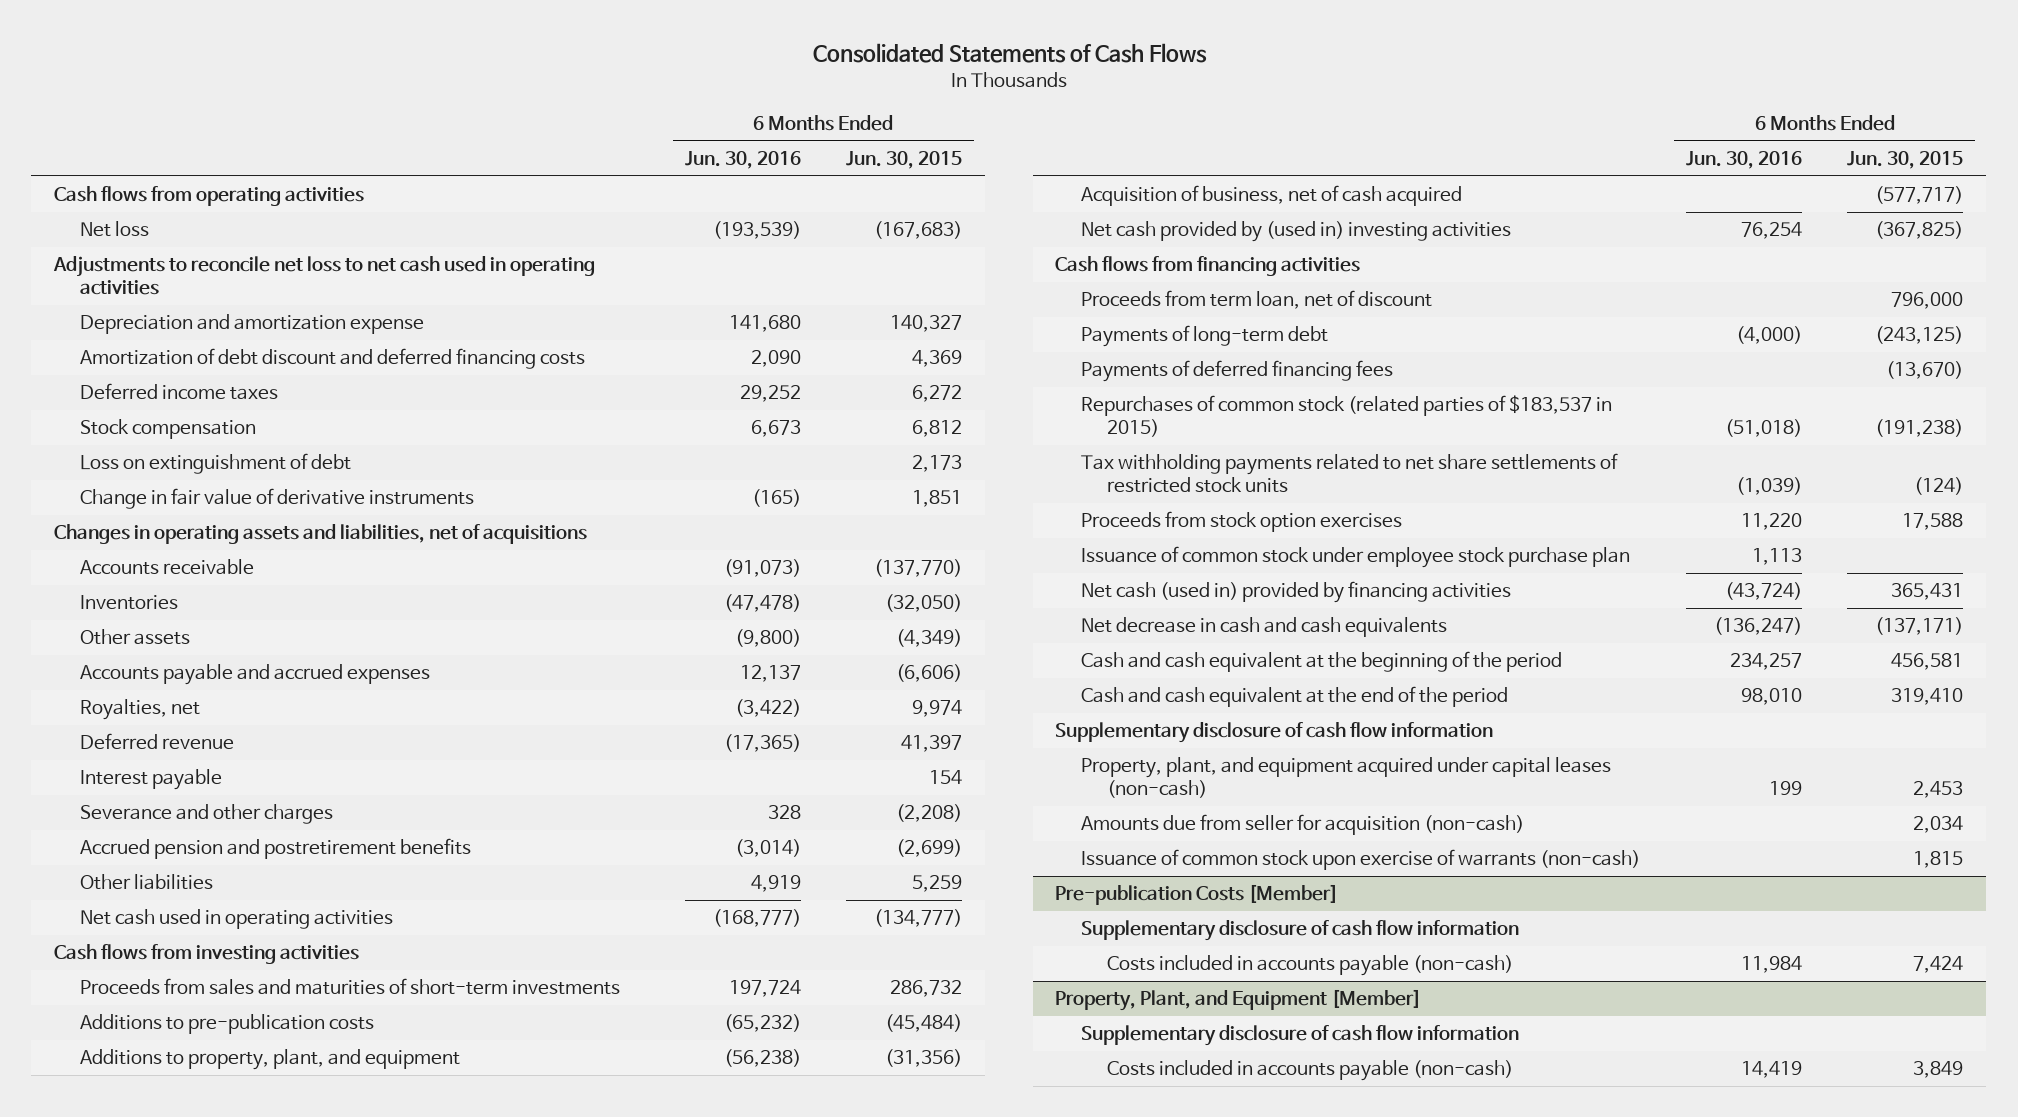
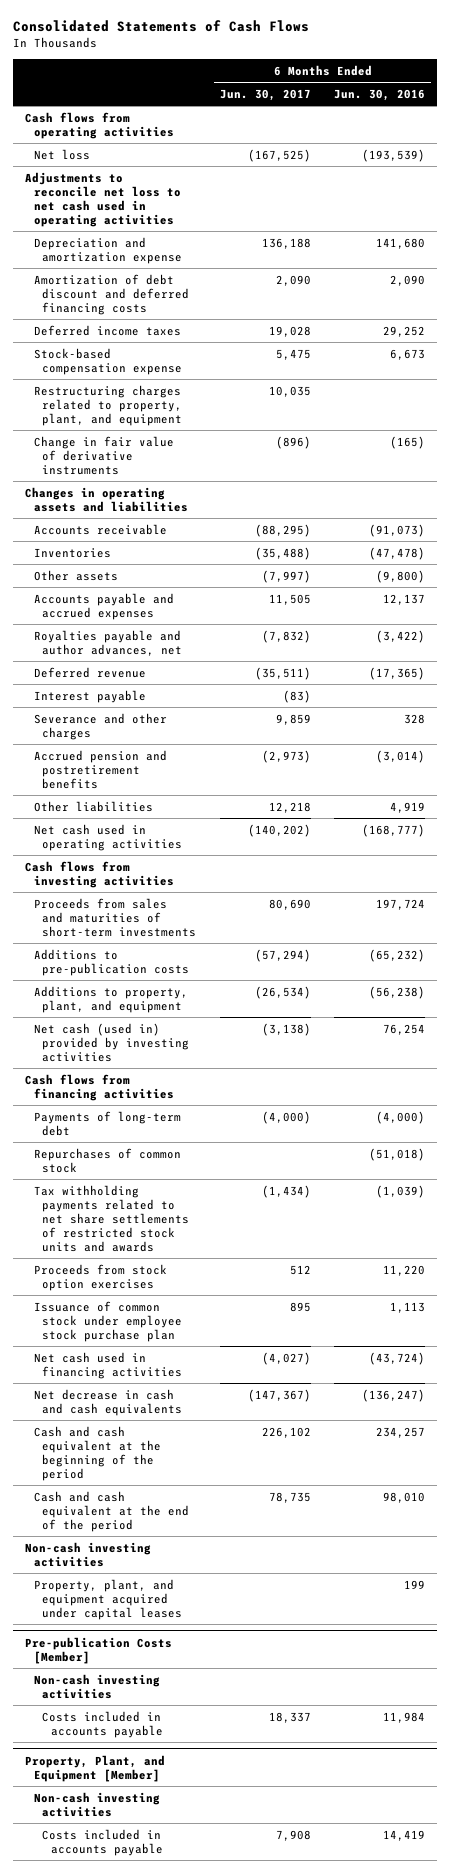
- | 6 Months Ended Jun. 30, 2016 | 6 Months Ended Jun. 30, 2015
+ | 6 Months Ended Jun. 30, 2017 | 6 Months Ended Jun. 30, 2016
- Stock compensation | 6,673 | 6,812
- Loss on extinguishment of debt | | 2,173
+ Stock-based compensation expense | 5,475 | 6,673
+ Restructuring charges related to property, plant, and equipment | 10,035 |
- Changes in operating assets and liabilities, net of acquisitions
+ Changes in operating assets and liabilities
- Royalties, net | (3,422) | 9,974
+ Royalties payable and author advances, net | (7,832) | (3,422)
- Acquisition of business, net of cash acquired | | (577,717)
- Net cash provided by (used in) investing activities | 76,254 | (367,825)
+ Net cash (used in) provided by investing activities | (3,138) | 76,254
- Proceeds from term loan, net of discount | | 796,000
- Payments of deferred financing fees | | (13,670)
- Repurchases of common stock (related parties of $183,537 in 2015) | (51,018) | (191,238)
- Tax withholding payments related to net share settlements of restricted stock units | (1,039) | (124)
+ Repurchases of common stock | | (51,018)
+ Tax withholding payments related to net share settlements of restricted stock units and awards | (1,434) | (1,039)
- Net cash (used in) provided by financing activities | (43,724) | 365,431
+ Net cash used in financing activities | (4,027) | (43,724)
- Supplementary disclosure of cash flow information
- Property, plant, and equipment acquired under capital leases (non-cash) | 199 | 2,453
- Amounts due from seller for acquisition (non-cash) | | 2,034
- Issuance of common stock upon exercise of warrants (non-cash) | | 1,815
+ Non-cash investing activities
+ Property, plant, and equipment acquired under capital leases | | 199
@ Pre-publication Costs [Member]
- Supplementary disclosure of cash flow information
- Costs included in accounts payable (non-cash) | 11,984 | 7,424
+ Non-cash investing activities
+ Costs included in accounts payable | 18,337 | 11,984
@ Property, Plant, and Equipment [Member]
- Supplementary disclosure of cash flow information
- Costs included in accounts payable (non-cash) | 14,419 | 3,849
+ Non-cash investing activities
+ Costs included in accounts payable | 7,908 | 14,419

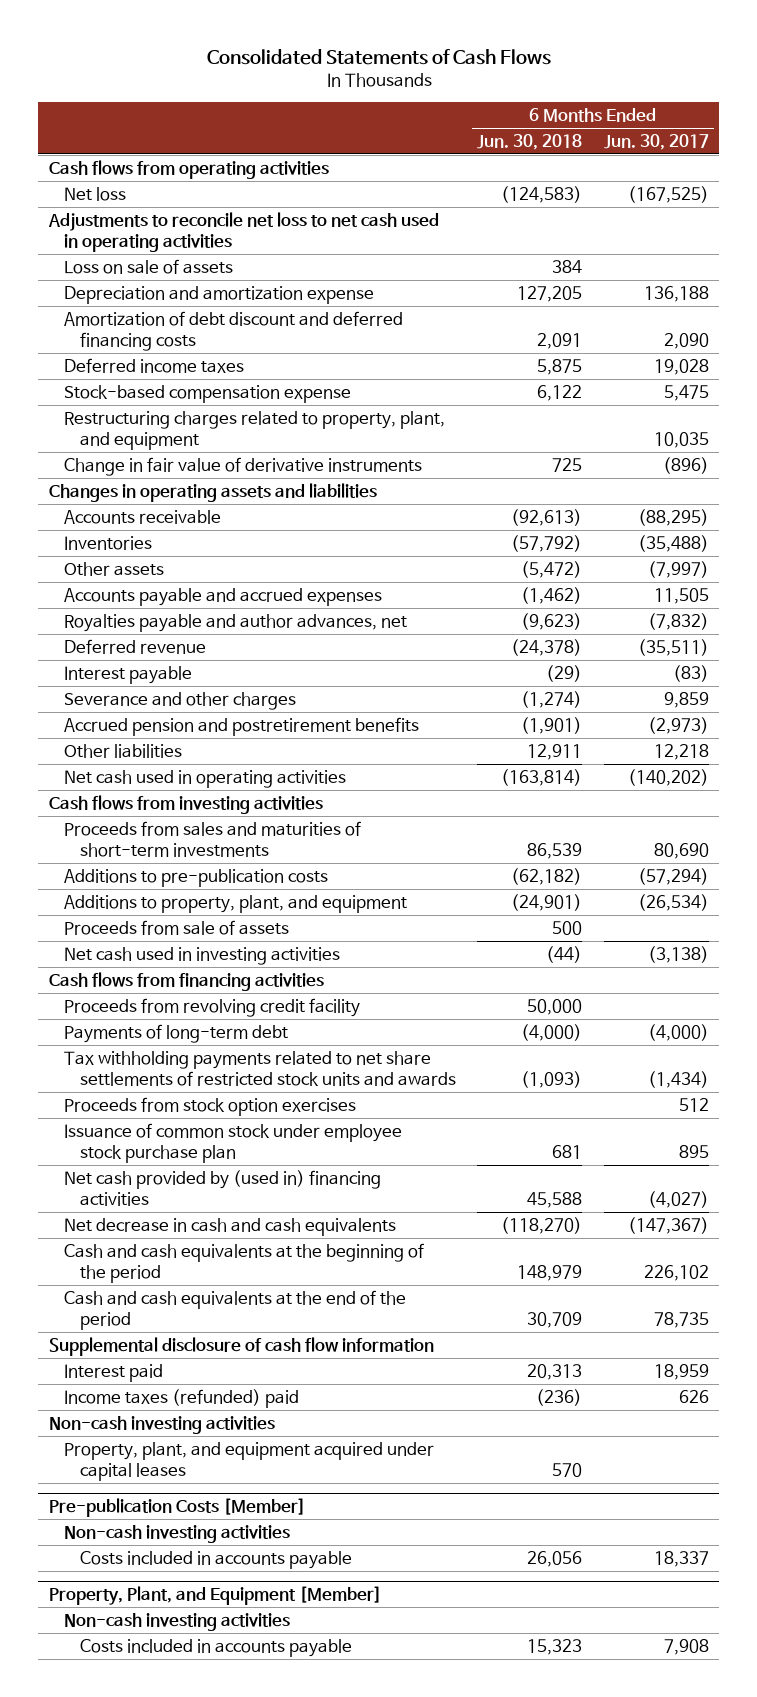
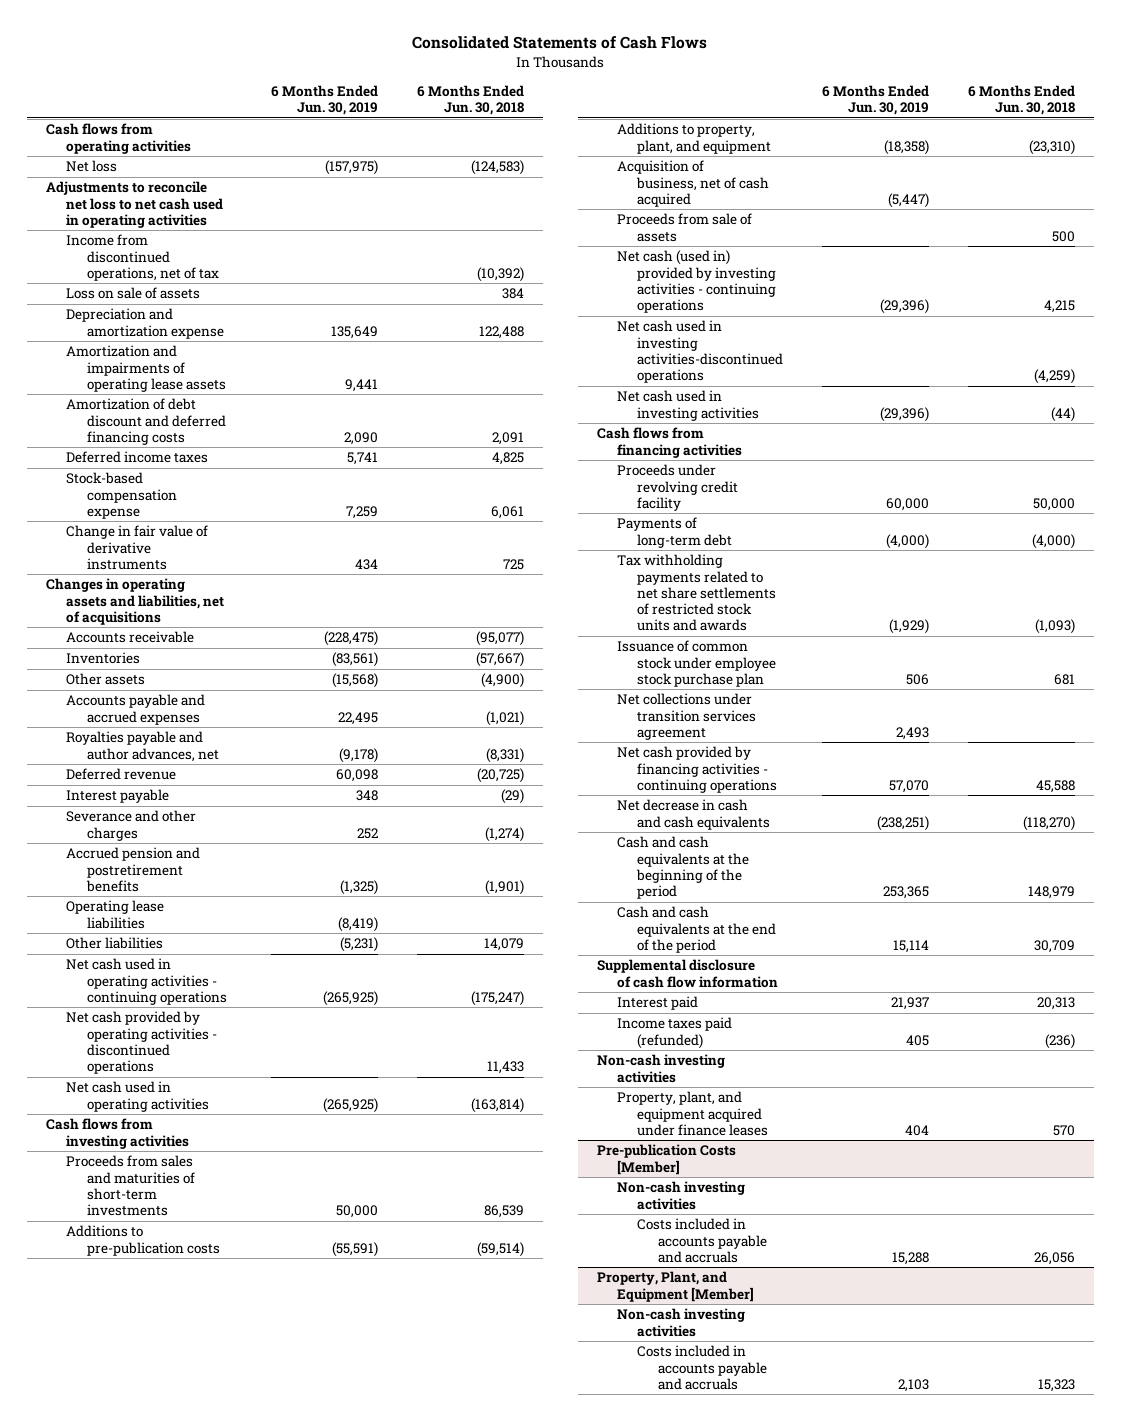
- | 6 Months Ended Jun. 30, 2018 | 6 Months Ended Jun. 30, 2017
+ | 6 Months Ended Jun. 30, 2019 | 6 Months Ended Jun. 30, 2018
+ Income from discontinued operations, net of tax | | (10,392)
- Depreciation and amortization expense | 127,205 | 136,188
+ Depreciation and amortization expense | 135,649 | 122,488
+ Amortization and impairments of operating lease assets | 9,441 |
- Deferred income taxes | 5,875 | 19,028
- Stock-based compensation expense | 6,122 | 5,475
- Restructuring charges related to property, plant, and equipment | | 10,035
+ Deferred income taxes | 5,741 | 4,825
+ Stock-based compensation expense | 7,259 | 6,061
- Changes in operating assets and liabilities
- Accounts receivable | (92,613) | (88,295)
- Inventories | (57,792) | (35,488)
- Other assets | (5,472) | (7,997)
- Accounts payable and accrued expenses | (1,462) | 11,505
- Royalties payable and author advances, net | (9,623) | (7,832)
- Deferred revenue | (24,378) | (35,511)
+ Changes in operating assets and liabilities, net of acquisitions
+ Accounts receivable | (228,475) | (95,077)
+ Inventories | (83,561) | (57,667)
+ Other assets | (15,568) | (4,900)
+ Accounts payable and accrued expenses | 22,495 | (1,021)
+ Royalties payable and author advances, net | (9,178) | (8,331)
+ Deferred revenue | 60,098 | (20,725)
- Other liabilities | 12,911 | 12,218
+ Operating lease liabilities | (8,419) |
+ Other liabilities | (5,231) | 14,079
+ Net cash used in operating activities - continuing operations | (265,925) | (175,247)
+ Net cash provided by operating activities - discontinued operations | | 11,433
- Additions to pre-publication costs | (62,182) | (57,294)
- Additions to property, plant, and equipment | (24,901) | (26,534)
+ Additions to pre-publication costs | (55,591) | (59,514)
+ Additions to property, plant, and equipment | (18,358) | (23,310)
+ Acquisition of business, net of cash acquired | (5,447) |
+ Net cash (used in) provided by investing activities - continuing operations | (29,396) | 4,215
+ Net cash used in investing activities-discontinued operations | | (4,259)
- Proceeds from revolving credit facility | 50,000 |
+ Proceeds under revolving credit facility | 60,000 | 50,000
- Proceeds from stock option exercises | | 512
- Net cash provided by (used in) financing activities | 45,588 | (4,027)
+ Net collections under transition services agreement | 2,493 |
+ Net cash provided by financing activities - continuing operations | 57,070 | 45,588
- Income taxes (refunded) paid | (236) | 626
+ Income taxes paid (refunded) | 405 | (236)
- Property, plant, and equipment acquired under capital leases | 570 |
+ Property, plant, and equipment acquired under finance leases | 404 | 570
@ Pre-publication Costs [Member]
- Costs included in accounts payable | 26,056 | 18,337
+ Costs included in accounts payable and accruals | 15,288 | 26,056
@ Property, Plant, and Equipment [Member]
- Costs included in accounts payable | 15,323 | 7,908
+ Costs included in accounts payable and accruals | 2,103 | 15,323

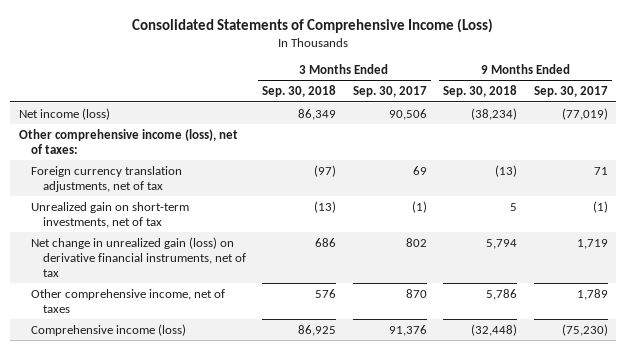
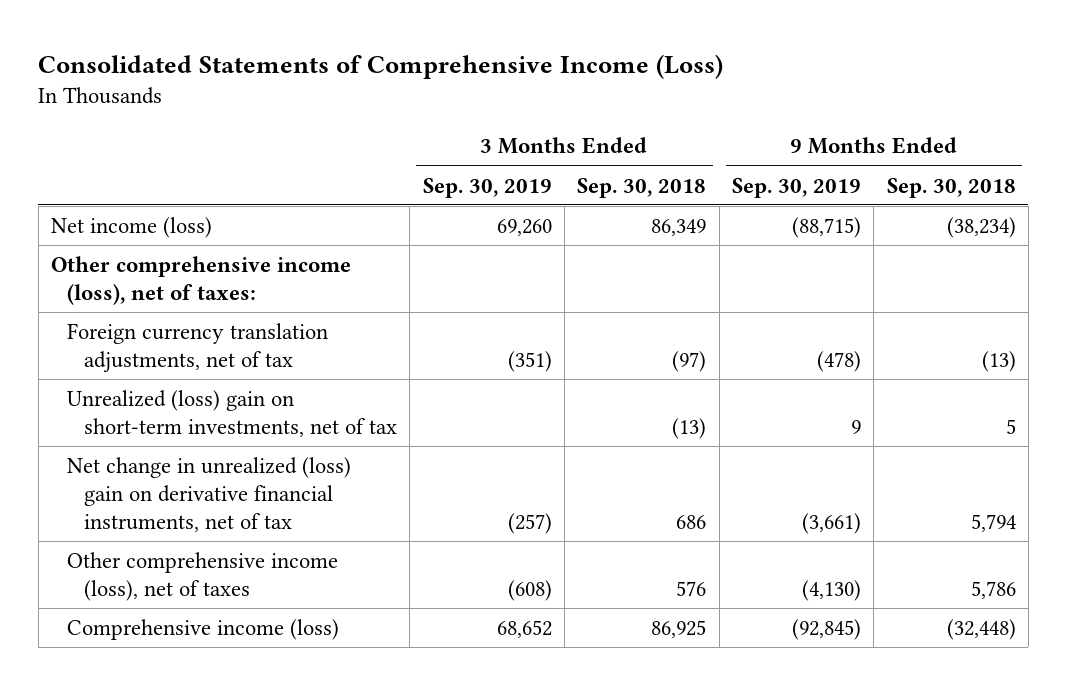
- | 3 Months Ended Sep. 30, 2018 | 3 Months Ended Sep. 30, 2017 | 9 Months Ended Sep. 30, 2018 | 9 Months Ended Sep. 30, 2017
+ | 3 Months Ended Sep. 30, 2019 | 3 Months Ended Sep. 30, 2018 | 9 Months Ended Sep. 30, 2019 | 9 Months Ended Sep. 30, 2018
- Unrealized gain on short-term investments, net of tax | (13) | (1) | 5 | (1)
- Net change in unrealized gain (loss) on derivative financial instruments, net of tax | 686 | 802 | 5,794 | 1,719
- Other comprehensive income, net of taxes | 576 | 870 | 5,786 | 1,789
+ Unrealized (loss) gain on short-term investments, net of tax | | (13) | 9 | 5
+ Net change in unrealized (loss) gain on derivative financial instruments, net of tax | (257) | 686 | (3,661) | 5,794
+ Other comprehensive income (loss), net of taxes | (608) | 576 | (4,130) | 5,786

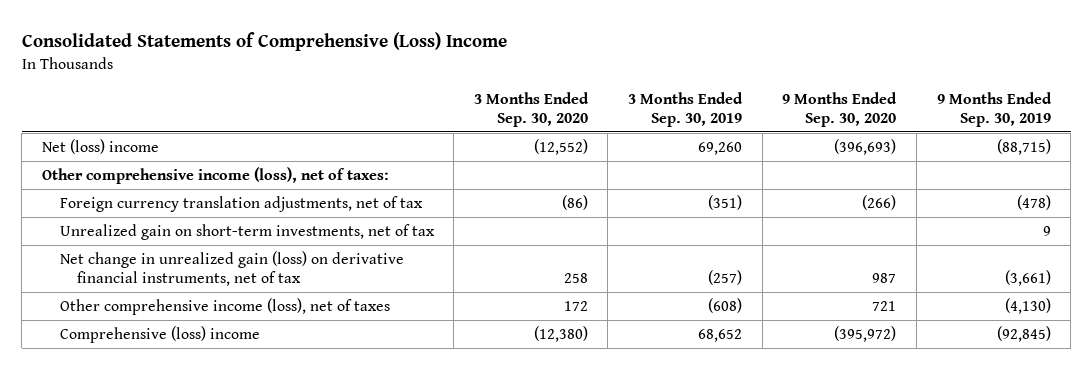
- Consolidated Statements of Comprehensive Income (Loss)
+ Consolidated Statements of Comprehensive (Loss) Income
- | 3 Months Ended Sep. 30, 2019 | 3 Months Ended Sep. 30, 2018 | 9 Months Ended Sep. 30, 2019 | 9 Months Ended Sep. 30, 2018
+ | 3 Months Ended Sep. 30, 2020 | 3 Months Ended Sep. 30, 2019 | 9 Months Ended Sep. 30, 2020 | 9 Months Ended Sep. 30, 2019
- Net income (loss) | 69,260 | 86,349 | (88,715) | (38,234)
+ Net (loss) income | (12,552) | 69,260 | (396,693) | (88,715)
- Unrealized (loss) gain on short-term investments, net of tax | | (13) | 9 | 5
- Net change in unrealized (loss) gain on derivative financial instruments, net of tax | (257) | 686 | (3,661) | 5,794
+ Unrealized gain on short-term investments, net of tax | | | | 9
+ Net change in unrealized gain (loss) on derivative financial instruments, net of tax | 258 | (257) | 987 | (3,661)
- Comprehensive income (loss) | 68,652 | 86,925 | (92,845) | (32,448)
+ Comprehensive (loss) income | (12,380) | 68,652 | (395,972) | (92,845)

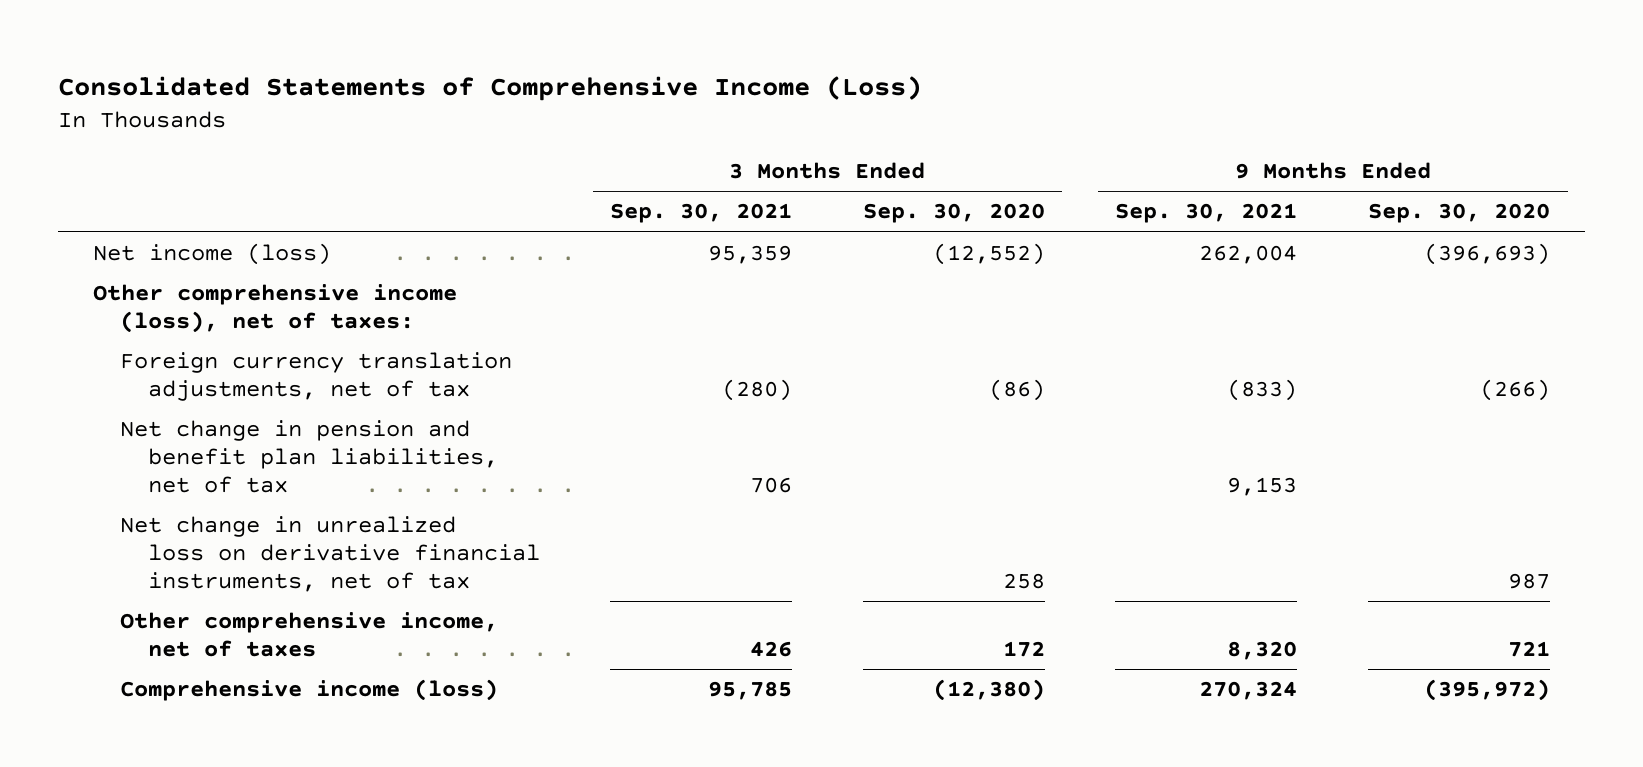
- Consolidated Statements of Comprehensive (Loss) Income
+ Consolidated Statements of Comprehensive Income (Loss)
- | 3 Months Ended Sep. 30, 2020 | 3 Months Ended Sep. 30, 2019 | 9 Months Ended Sep. 30, 2020 | 9 Months Ended Sep. 30, 2019
+ | 3 Months Ended Sep. 30, 2021 | 3 Months Ended Sep. 30, 2020 | 9 Months Ended Sep. 30, 2021 | 9 Months Ended Sep. 30, 2020
- Net (loss) income | (12,552) | 69,260 | (396,693) | (88,715)
+ Net income (loss) | 95,359 | (12,552) | 262,004 | (396,693)
- Unrealized gain on short-term investments, net of tax | | | | 9
- Net change in unrealized gain (loss) on derivative financial instruments, net of tax | 258 | (257) | 987 | (3,661)
- Other comprehensive income (loss), net of taxes | 172 | (608) | 721 | (4,130)
- Comprehensive (loss) income | (12,380) | 68,652 | (395,972) | (92,845)
+ Net change in pension and benefit plan liabilities, net of tax | 706 | | 9,153 |
+ Net change in unrealized loss on derivative financial instruments, net of tax | | 258 | | 987
+ Other comprehensive income, net of taxes | 426 | 172 | 8,320 | 721
+ Comprehensive income (loss) | 95,785 | (12,380) | 270,324 | (395,972)

